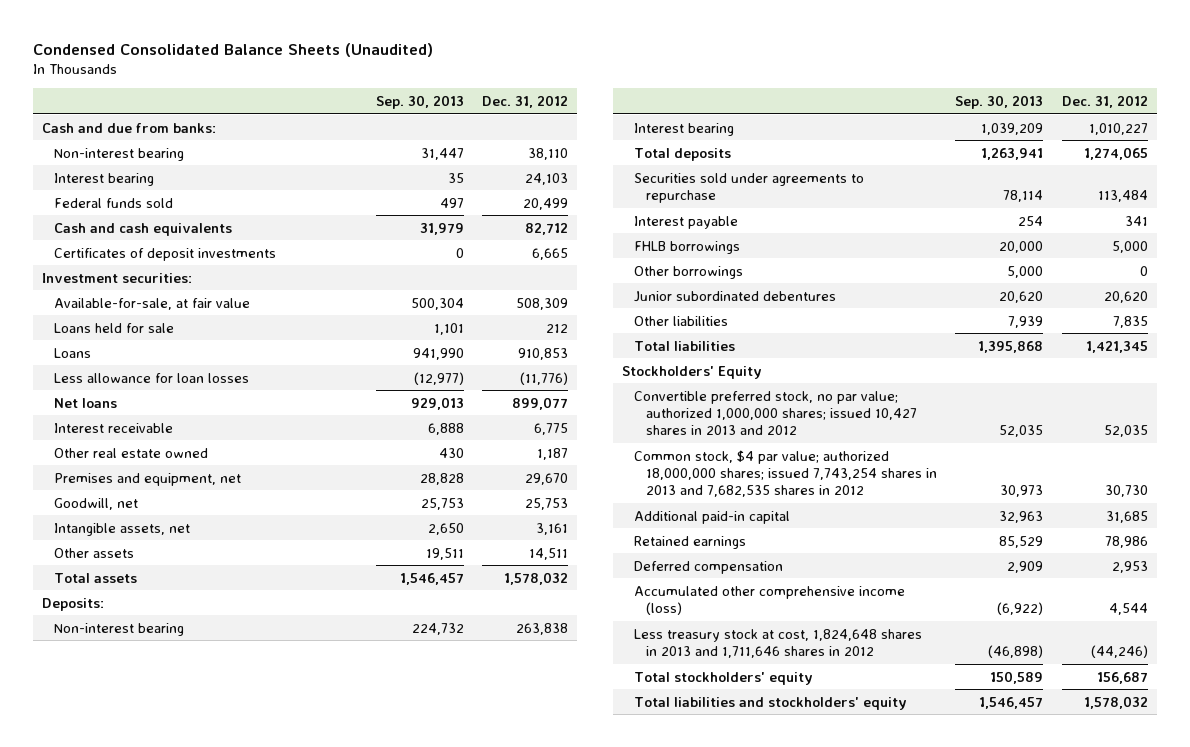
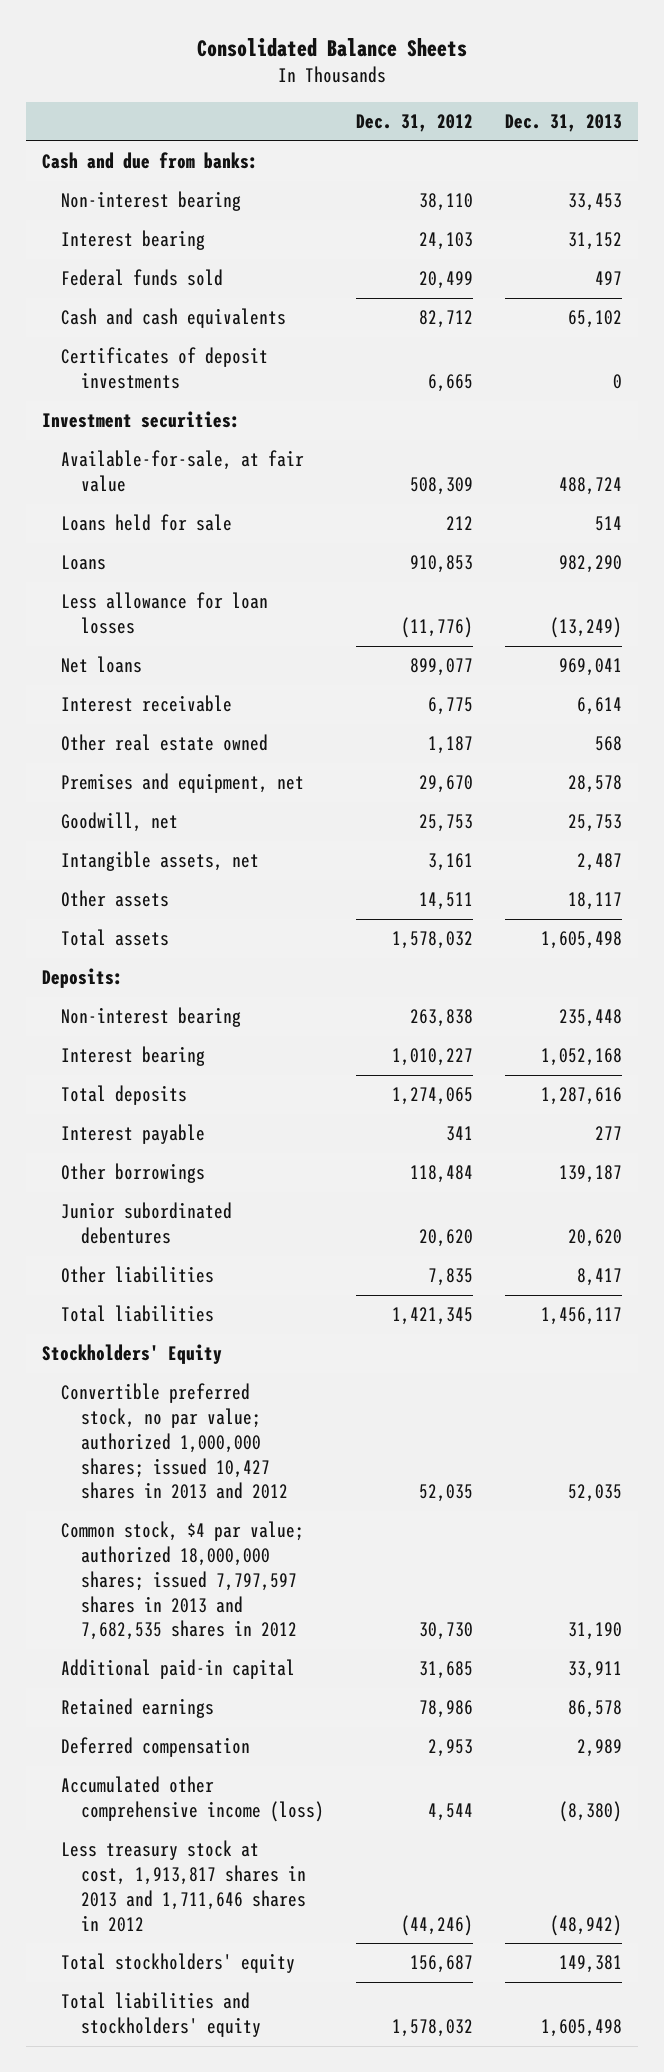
- Condensed Consolidated Balance Sheets (Unaudited)
+ Consolidated Balance Sheets
- | Sep. 30, 2013 | Dec. 31, 2012
+ | Dec. 31, 2012 | Dec. 31, 2013
- Securities sold under agreements to repurchase | 78,114 | 113,484
- FHLB borrowings | 20,000 | 5,000
- Other borrowings | 5,000 | 0
+ Other borrowings | 118,484 | 139,187
- Common stock, $4 par value; authorized 18,000,000 shares; issued 7,743,254 shares in 2013 and 7,682,535 shares in 2012 | 30,973 | 30,730
+ Common stock, $4 par value; authorized 18,000,000 shares; issued 7,797,597 shares in 2013 and 7,682,535 shares in 2012 | 30,730 | 31,190
- Less treasury stock at cost, 1,824,648 shares in 2013 and 1,711,646 shares in 2012 | (46,898) | (44,246)
+ Less treasury stock at cost, 1,913,817 shares in 2013 and 1,711,646 shares in 2012 | (44,246) | (48,942)

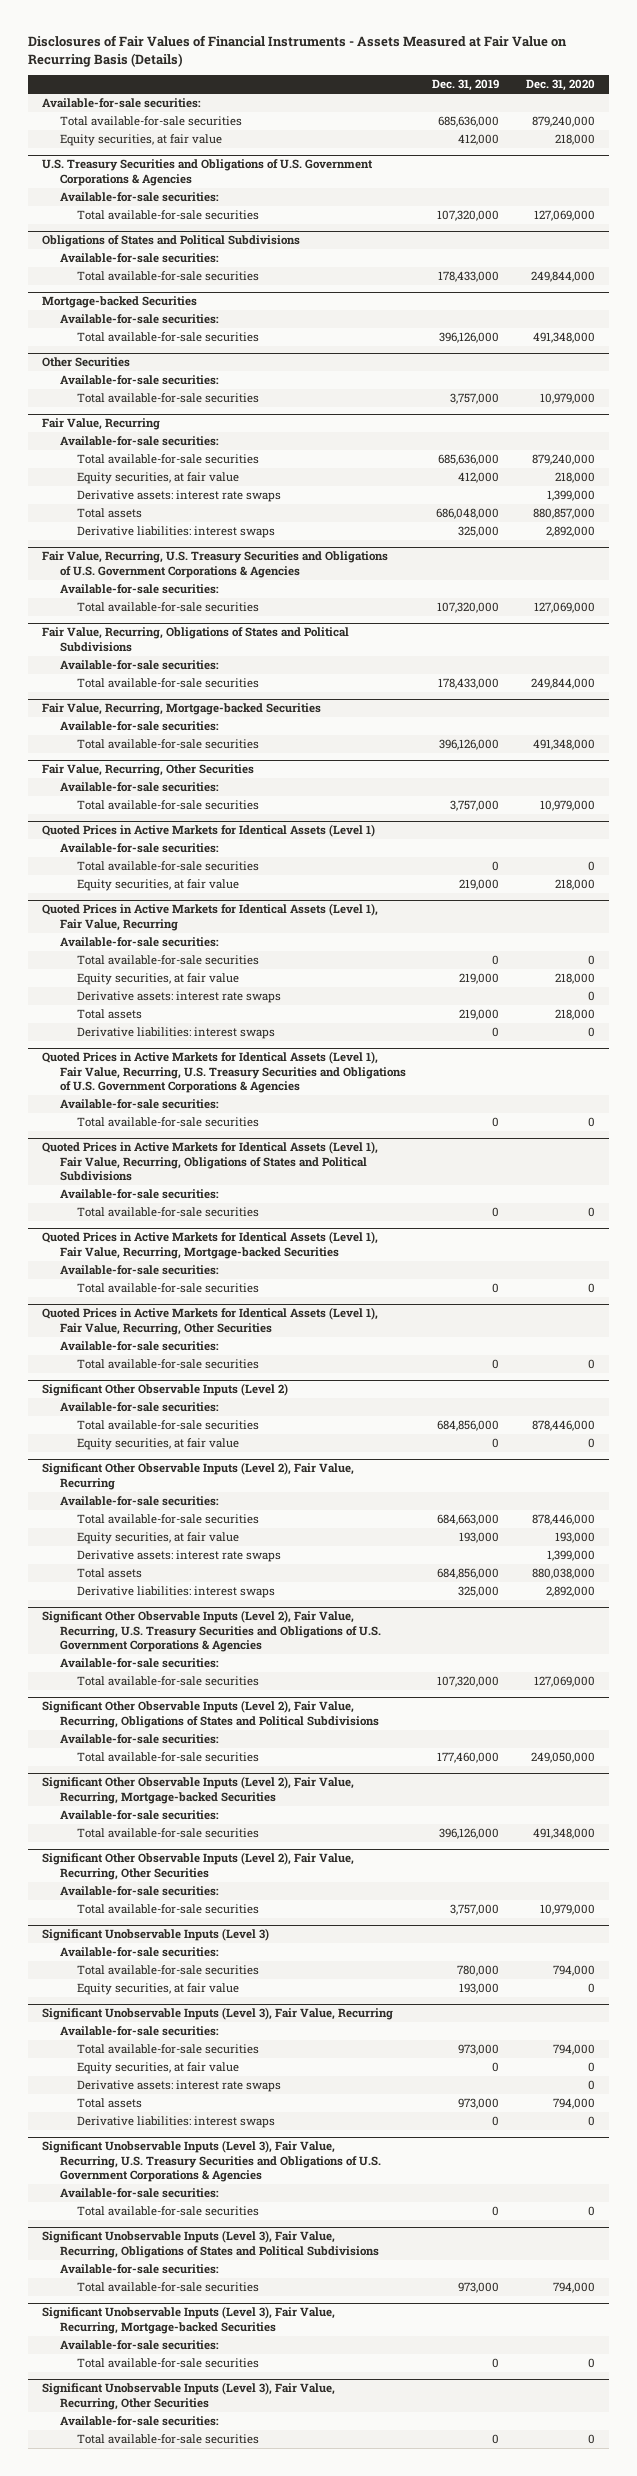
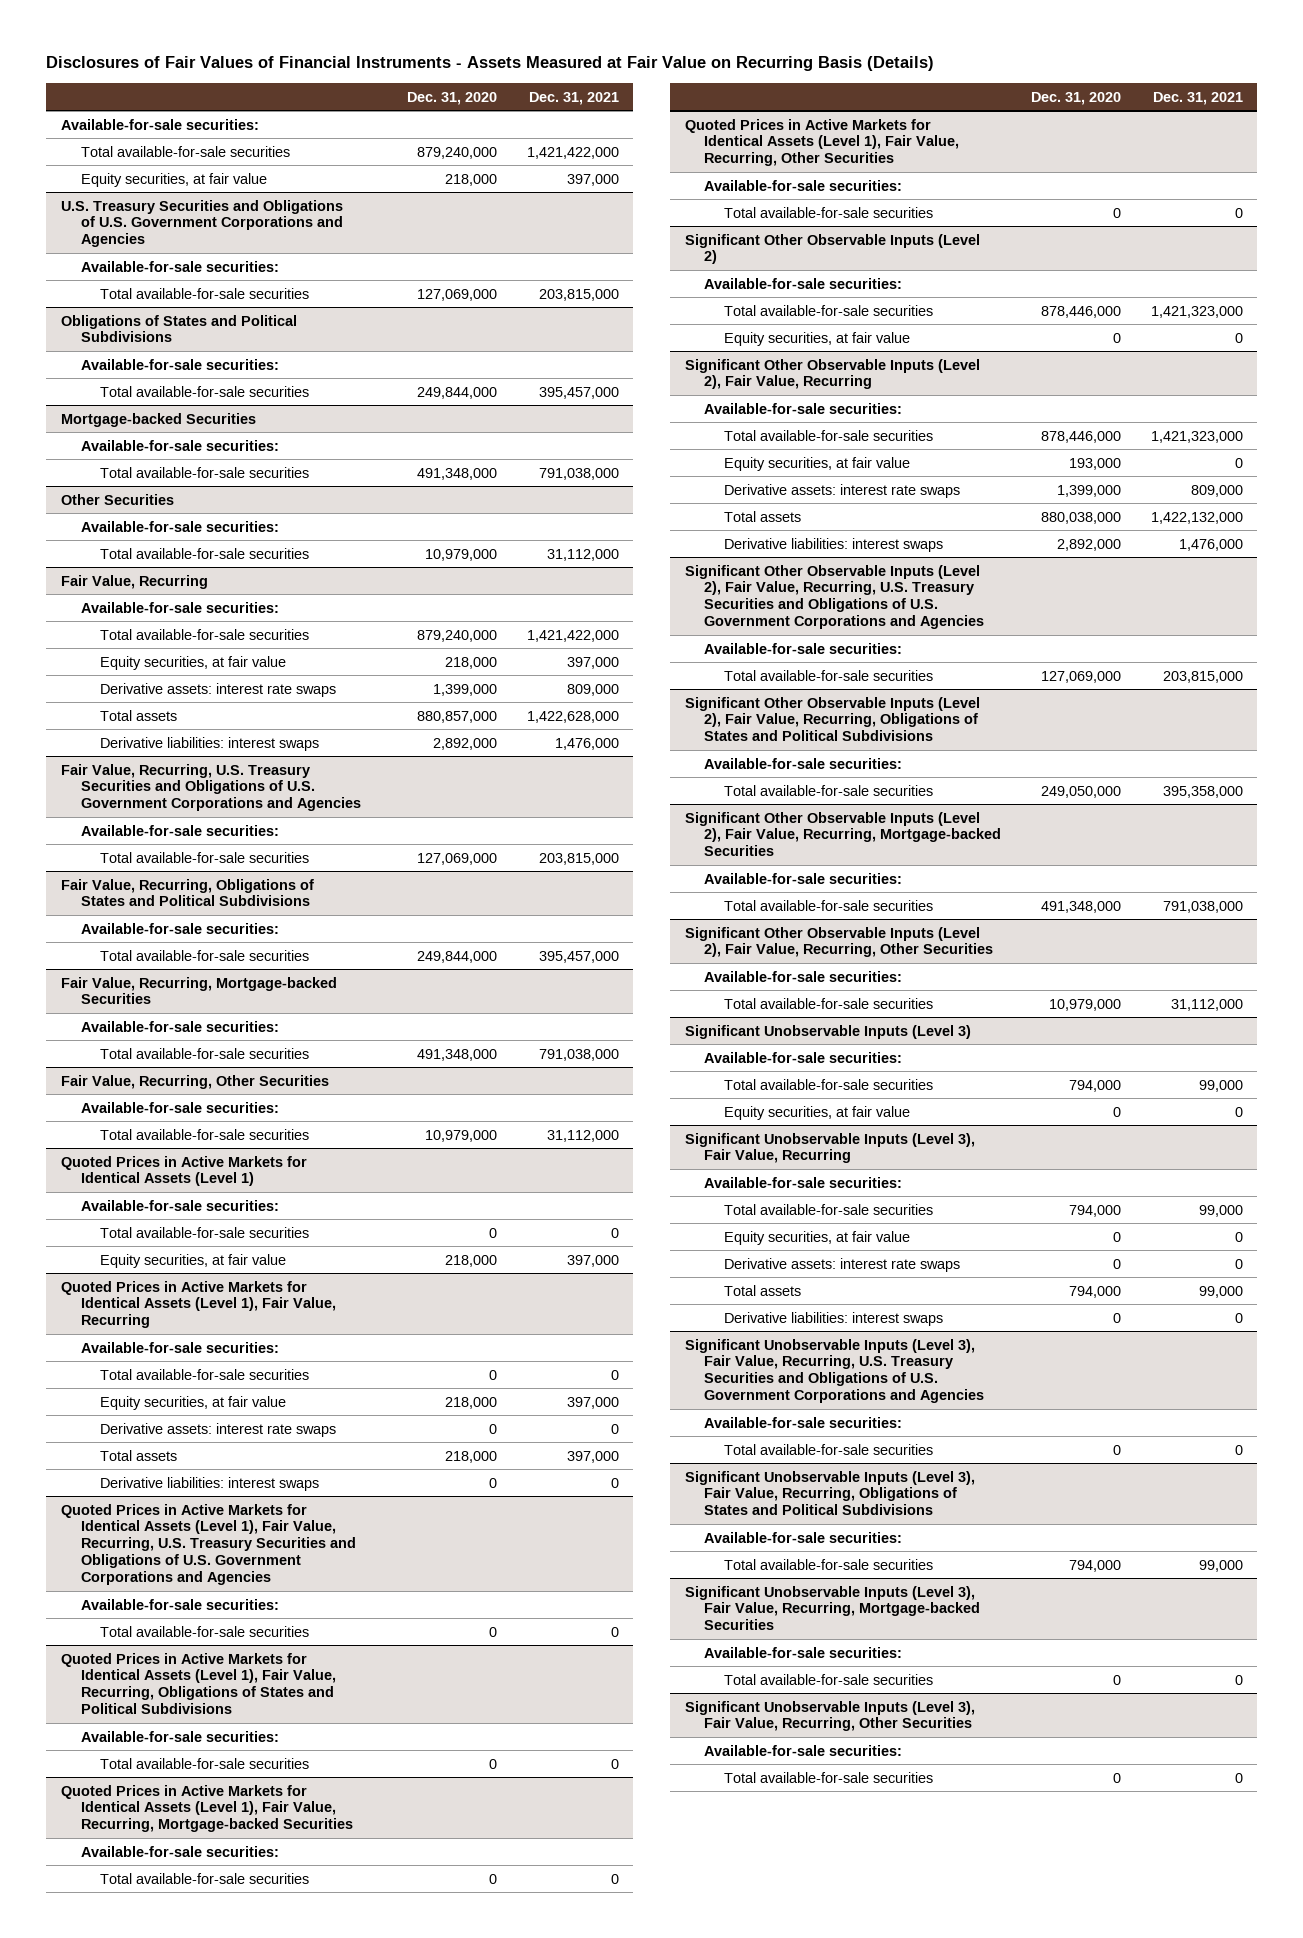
- | Dec. 31, 2019 | Dec. 31, 2020
+ | Dec. 31, 2020 | Dec. 31, 2021
- U.S. Treasury Securities and Obligations of U.S. Government Corporations & Agencies
+ U.S. Treasury Securities and Obligations of U.S. Government Corporations and Agencies
- Fair Value, Recurring, U.S. Treasury Securities and Obligations of U.S. Government Corporations & Agencies
+ Fair Value, Recurring, U.S. Treasury Securities and Obligations of U.S. Government Corporations and Agencies
- Quoted Prices in Active Markets for Identical Assets (Level 1), Fair Value, Recurring, U.S. Treasury Securities and Obligations of U.S. Government Corporations & Agencies
+ Quoted Prices in Active Markets for Identical Assets (Level 1), Fair Value, Recurring, U.S. Treasury Securities and Obligations of U.S. Government Corporations and Agencies
- Significant Other Observable Inputs (Level 2), Fair Value, Recurring, U.S. Treasury Securities and Obligations of U.S. Government Corporations & Agencies
+ Significant Other Observable Inputs (Level 2), Fair Value, Recurring, U.S. Treasury Securities and Obligations of U.S. Government Corporations and Agencies
- Significant Unobservable Inputs (Level 3), Fair Value, Recurring, U.S. Treasury Securities and Obligations of U.S. Government Corporations & Agencies
+ Significant Unobservable Inputs (Level 3), Fair Value, Recurring, U.S. Treasury Securities and Obligations of U.S. Government Corporations and Agencies

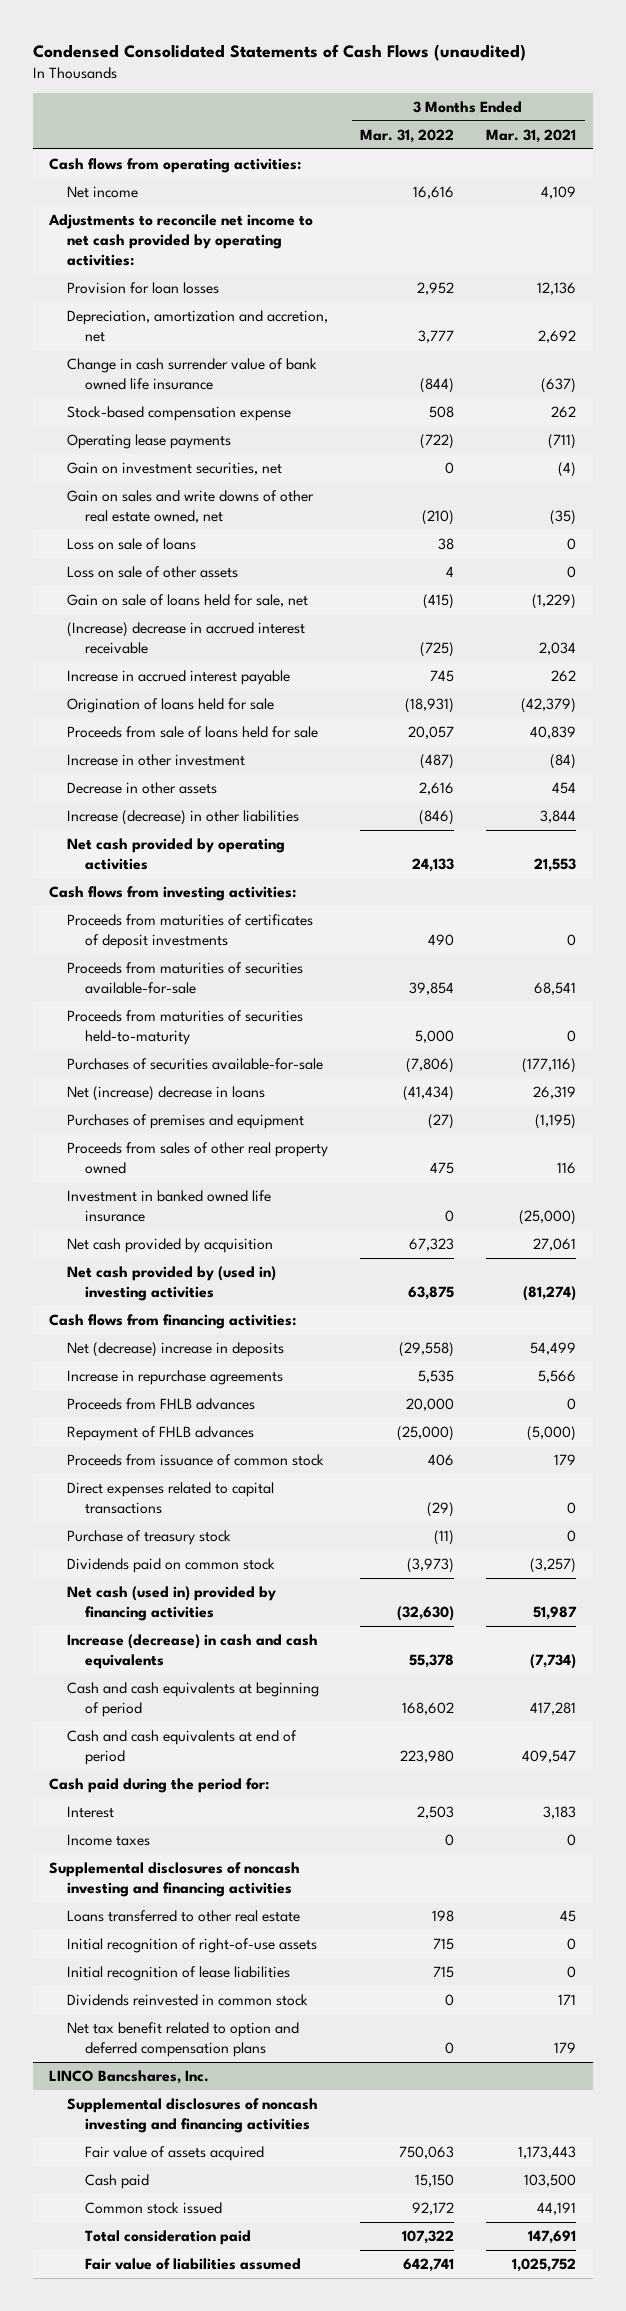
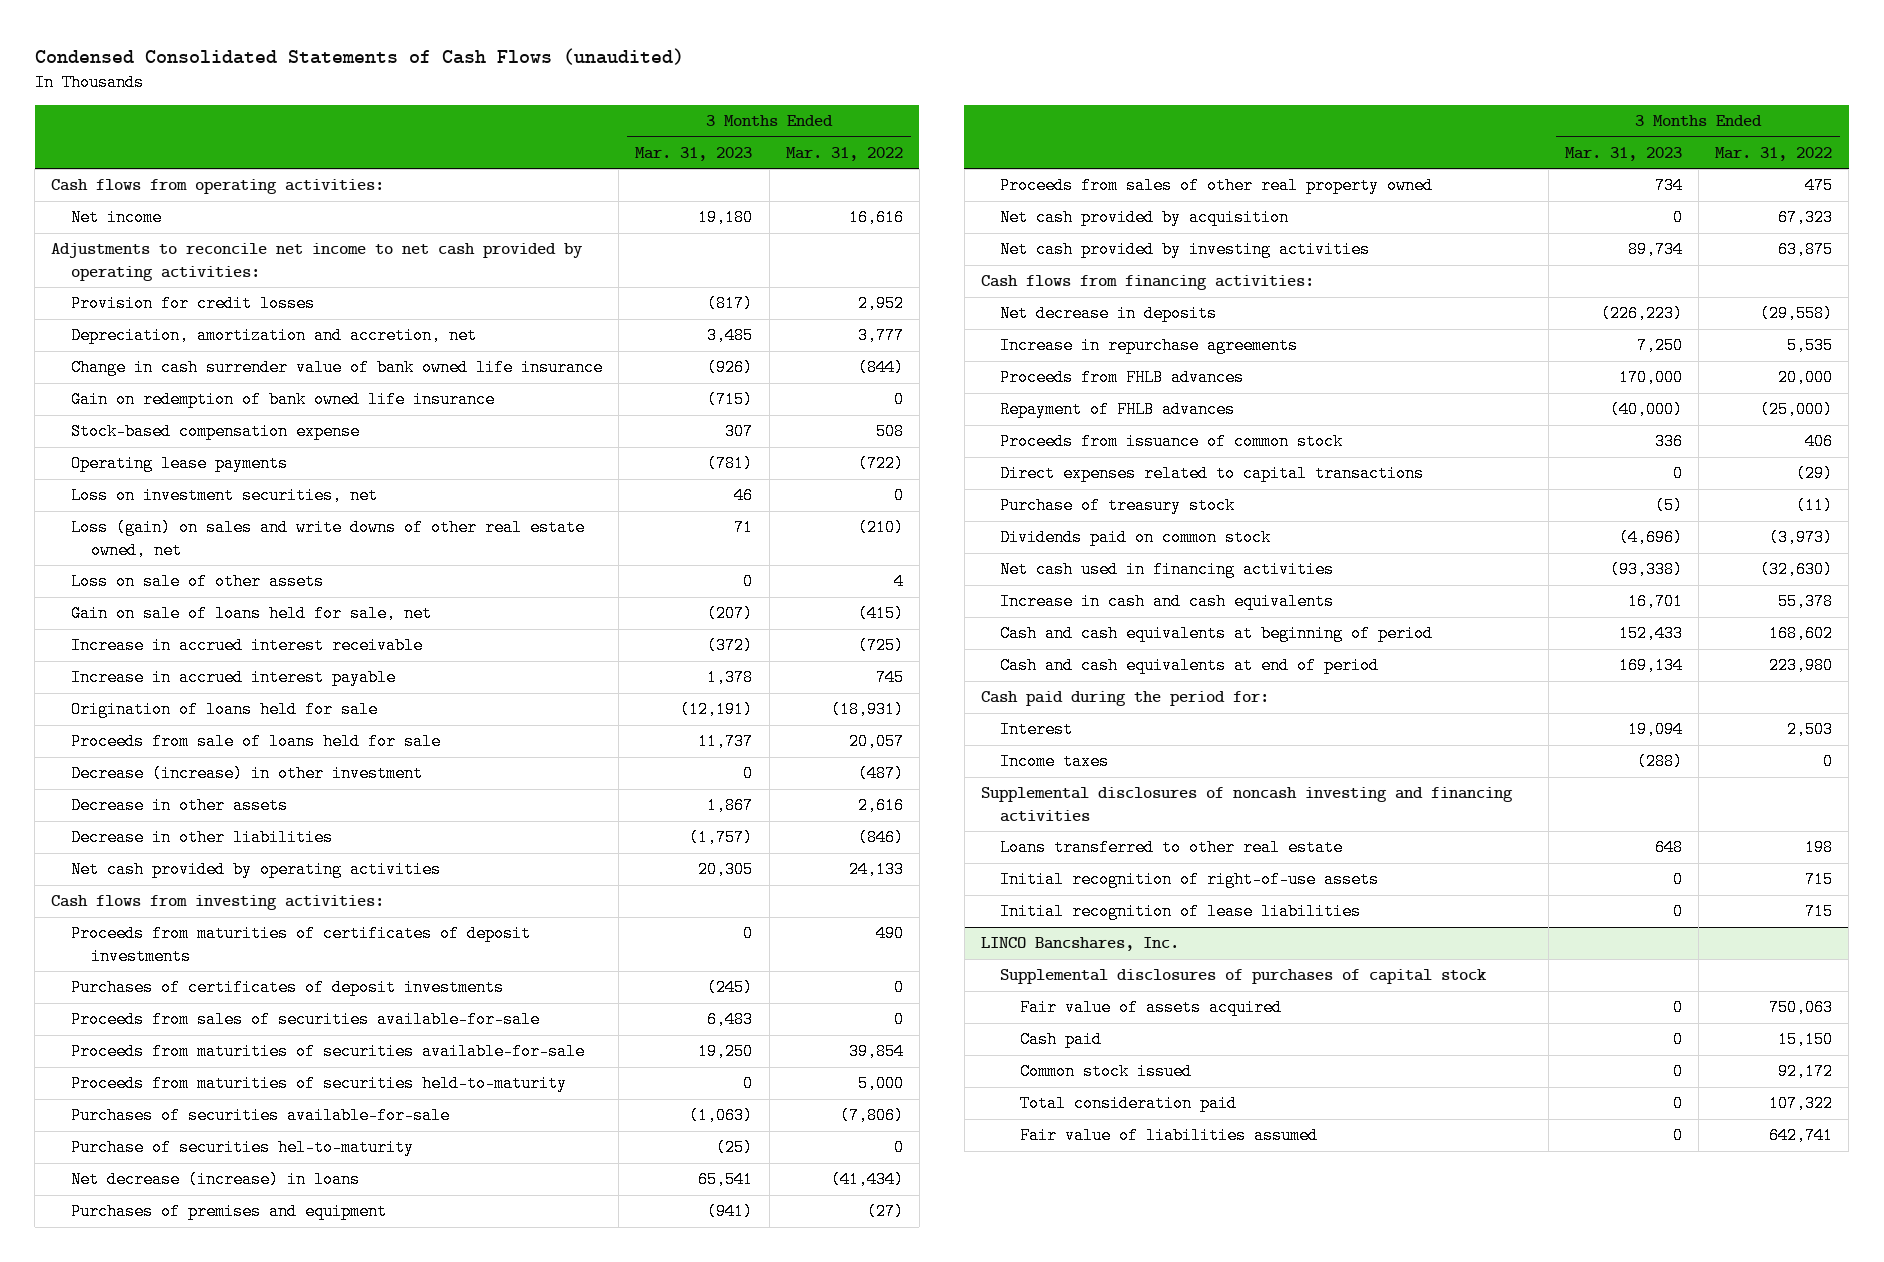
- | 3 Months Ended Mar. 31, 2022 | 3 Months Ended Mar. 31, 2021
+ | 3 Months Ended Mar. 31, 2023 | 3 Months Ended Mar. 31, 2022
- Provision for loan losses | 2,952 | 12,136
+ Provision for credit losses | (817) | 2,952
+ Gain on redemption of bank owned life insurance | (715) | 0
- Gain on investment securities, net | 0 | (4)
- Gain on sales and write downs of other real estate owned, net | (210) | (35)
- Loss on sale of loans | 38 | 0
+ Loss on investment securities, net | 46 | 0
+ Loss (gain) on sales and write downs of other real estate owned, net | 71 | (210)
- (Increase) decrease in accrued interest receivable | (725) | 2,034
+ Increase in accrued interest receivable | (372) | (725)
- Increase in other investment | (487) | (84)
+ Decrease (increase) in other investment | 0 | (487)
- Increase (decrease) in other liabilities | (846) | 3,844
+ Decrease in other liabilities | (1,757) | (846)
+ Purchases of certificates of deposit investments | (245) | 0
+ Proceeds from sales of securities available-for-sale | 6,483 | 0
- Net (increase) decrease in loans | (41,434) | 26,319
+ Purchase of securities hel-to-maturity | (25) | 0
+ Net decrease (increase) in loans | 65,541 | (41,434)
- Investment in banked owned life insurance | 0 | (25,000)
- Net cash provided by (used in) investing activities | 63,875 | (81,274)
+ Net cash provided by investing activities | 89,734 | 63,875
- Net (decrease) increase in deposits | (29,558) | 54,499
+ Net decrease in deposits | (226,223) | (29,558)
- Net cash (used in) provided by financing activities | (32,630) | 51,987
- Increase (decrease) in cash and cash equivalents | 55,378 | (7,734)
+ Net cash used in financing activities | (93,338) | (32,630)
+ Increase in cash and cash equivalents | 16,701 | 55,378
- Dividends reinvested in common stock | 0 | 171
- Net tax benefit related to option and deferred compensation plans | 0 | 179
@ LINCO Bancshares, Inc.
- Supplemental disclosures of noncash investing and financing activities
+ Supplemental disclosures of purchases of capital stock

